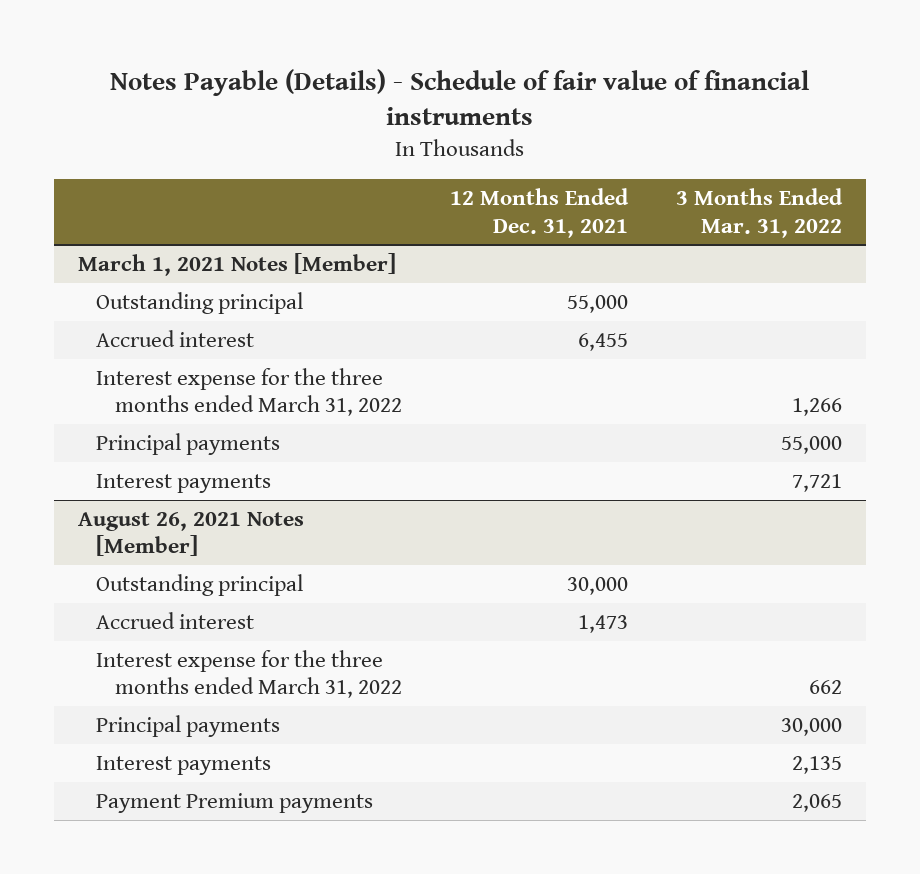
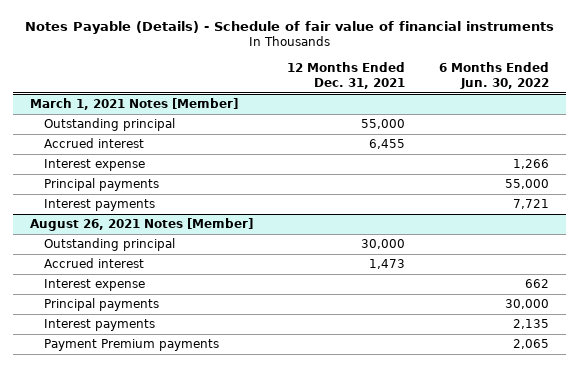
- | 12 Months Ended Dec. 31, 2021 | 3 Months Ended Mar. 31, 2022
+ | 12 Months Ended Dec. 31, 2021 | 6 Months Ended Jun. 30, 2022
@ March 1, 2021 Notes [Member]
- Interest expense for the three months ended March 31, 2022 | | 1,266
+ Interest expense | | 1,266
@ August 26, 2021 Notes [Member]
- Interest expense for the three months ended March 31, 2022 | | 662
+ Interest expense | | 662

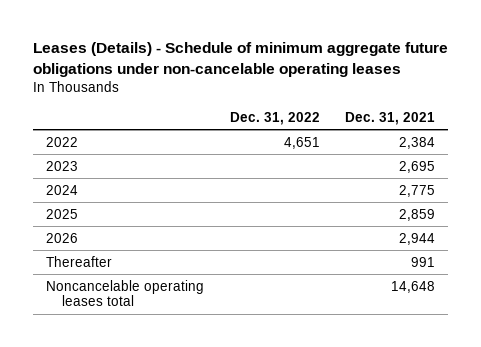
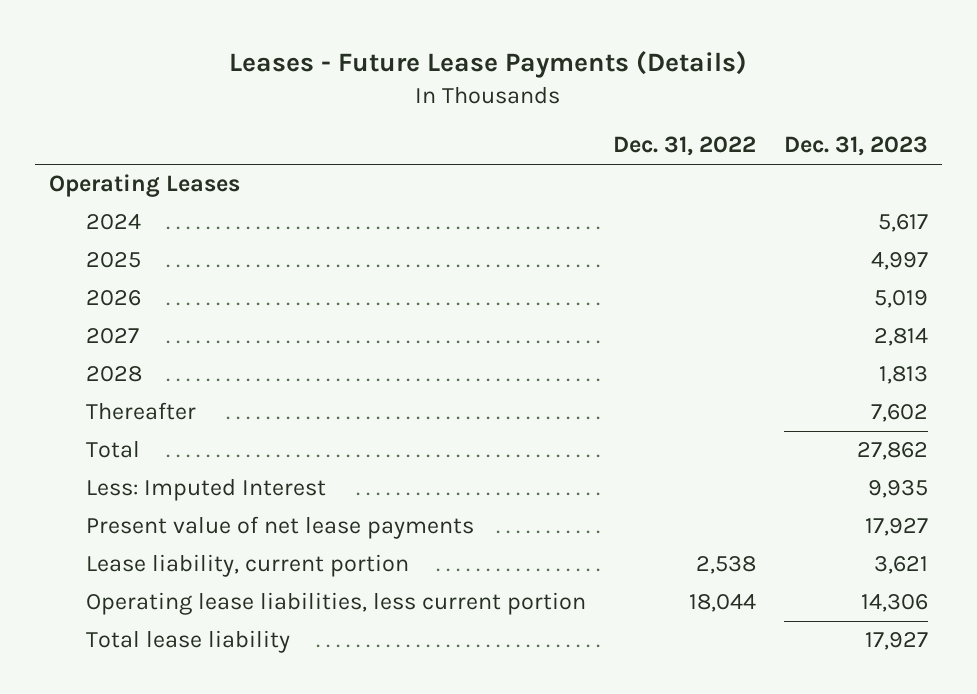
- Leases (Details) - Schedule of minimum aggregate future obligations under non-cancelable operating leases
+ Leases - Future Lease Payments (Details)
- | Dec. 31, 2022 | Dec. 31, 2021
+ | Dec. 31, 2022 | Dec. 31, 2023
- 2022 | 4,651 | 2,384
- 2023 | | 2,695
+ Operating Leases
+ 2027 | | 2,814
+ 2028 | | 1,813
- Noncancelable operating leases total | | 14,648
+ Total | | 27,862
+ Less: Imputed Interest | | 9,935
+ Present value of net lease payments | | 17,927
+ Lease liability, current portion | 2,538 | 3,621
+ Operating lease liabilities, less current portion | 18,044 | 14,306
+ Total lease liability | | 17,927

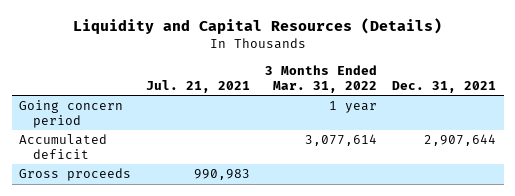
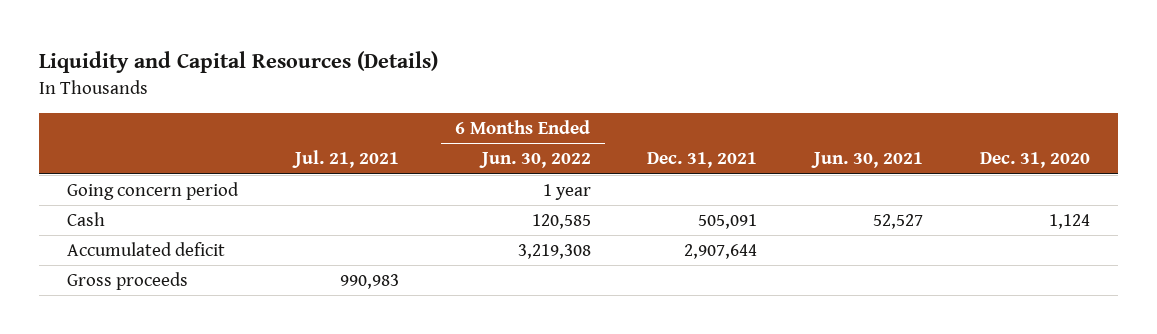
- | Jul. 21, 2021 | 3 Months Ended Mar. 31, 2022 | Dec. 31, 2021
+ | Jul. 21, 2021 | 6 Months Ended Jun. 30, 2022 | Dec. 31, 2021 | Jun. 30, 2021 | Dec. 31, 2020
+ Cash | | 120,585 | 505,091 | 52,527 | 1,124

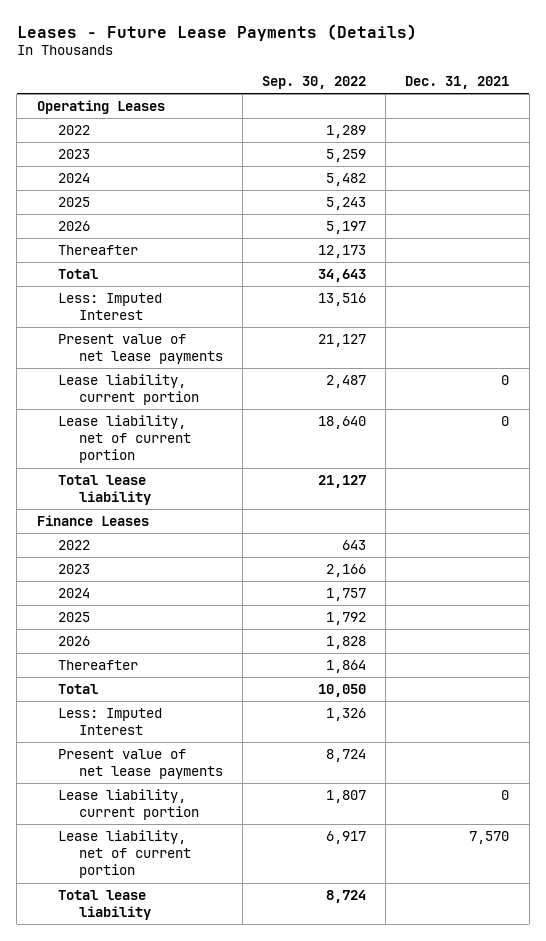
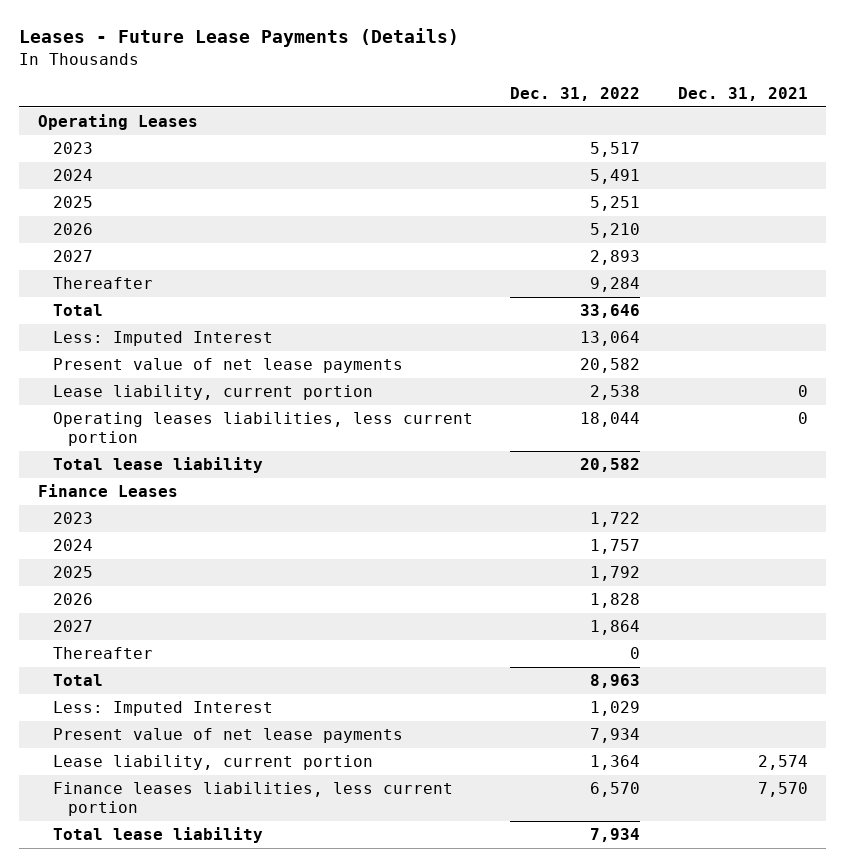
- | Sep. 30, 2022 | Dec. 31, 2021
+ | Dec. 31, 2022 | Dec. 31, 2021
- 2022 | 1,289 |
+ 2027 | 2,893 |
- Lease liability, net of current portion | 18,640 | 0
+ Operating leases liabilities, less current portion | 18,044 | 0
- 2022 | 643 |
+ 2027 | 1,864 |
- Lease liability, current portion | 1,807 | 0
- Lease liability, net of current portion | 6,917 | 7,570
+ Lease liability, current portion | 1,364 | 2,574
+ Finance leases liabilities, less current portion | 6,570 | 7,570

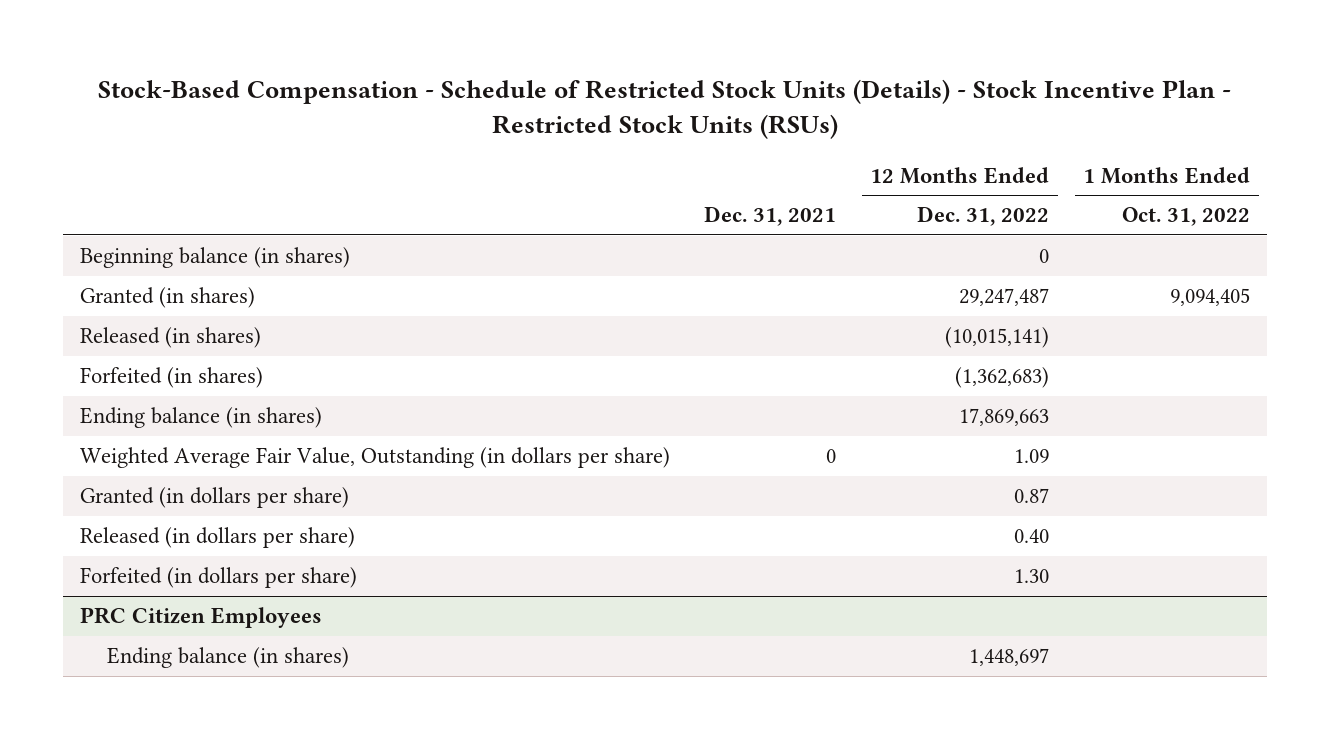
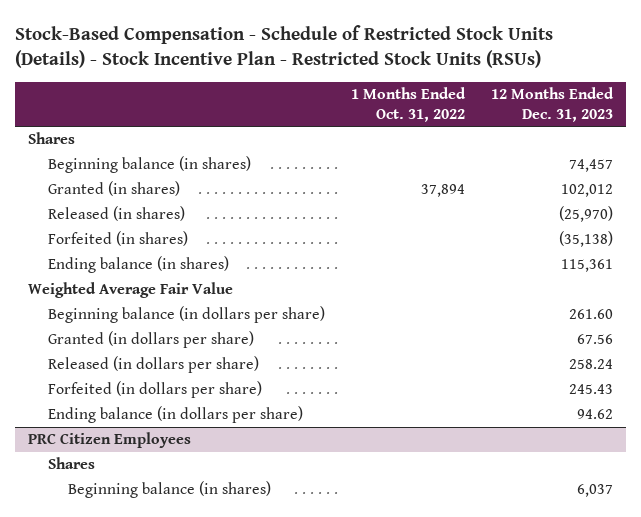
- | Dec. 31, 2021 | 12 Months Ended Dec. 31, 2022 | 1 Months Ended Oct. 31, 2022
+ | 1 Months Ended Oct. 31, 2022 | 12 Months Ended Dec. 31, 2023
+ Shares
- Granted (in shares) | | 29,247,487 | 9,094,405
+ Granted (in shares) | 37,894 | 102,012
- Weighted Average Fair Value, Outstanding (in dollars per share) | 0 | 1.09 |
+ Weighted Average Fair Value
+ Beginning balance (in dollars per share) | | 261.60
+ Ending balance (in dollars per share) | | 94.62
@ PRC Citizen Employees
- Ending balance (in shares) | | 1,448,697 |
+ Shares
+ Beginning balance (in shares) | | 6,037

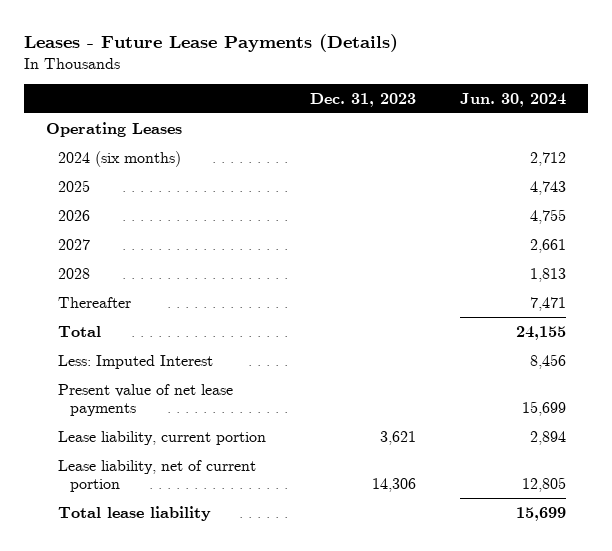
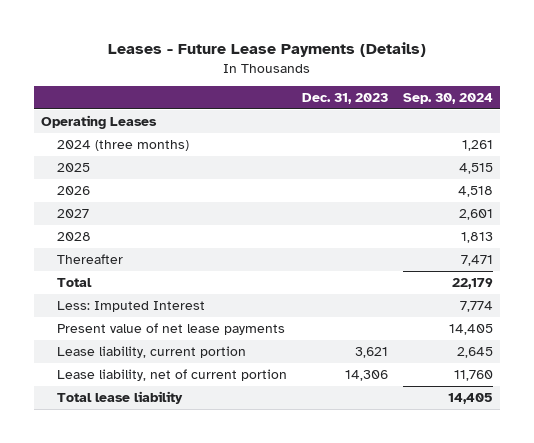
- | Dec. 31, 2023 | Jun. 30, 2024
+ | Dec. 31, 2023 | Sep. 30, 2024
- 2024 (six months) | | 2,712
+ 2024 (three months) | | 1,261

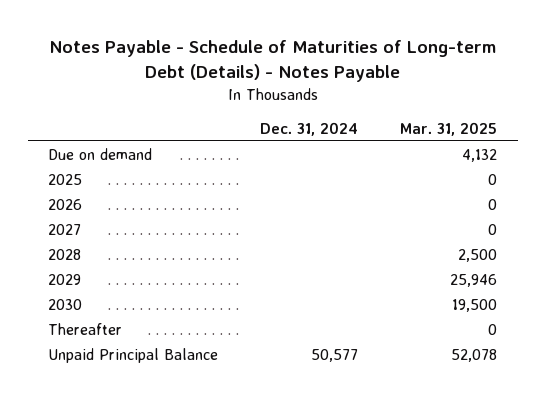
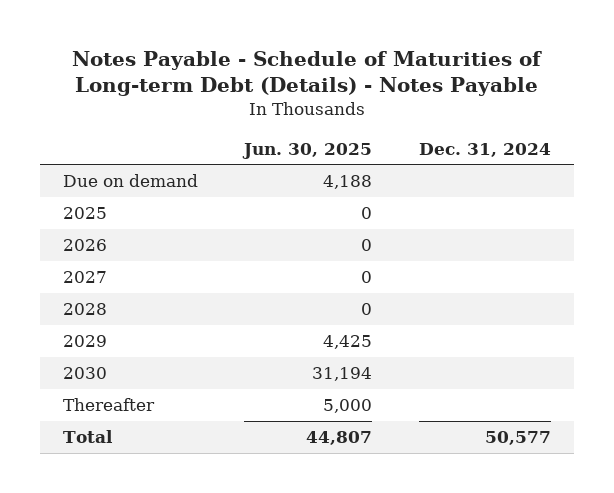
- | Dec. 31, 2024 | Mar. 31, 2025
+ | Jun. 30, 2025 | Dec. 31, 2024
- Unpaid Principal Balance | 50,577 | 52,078
+ Total | 44,807 | 50,577

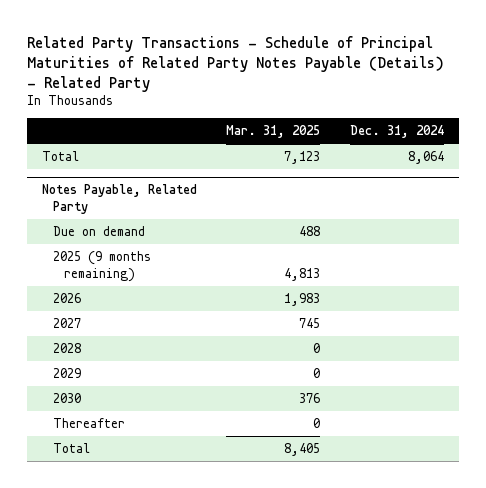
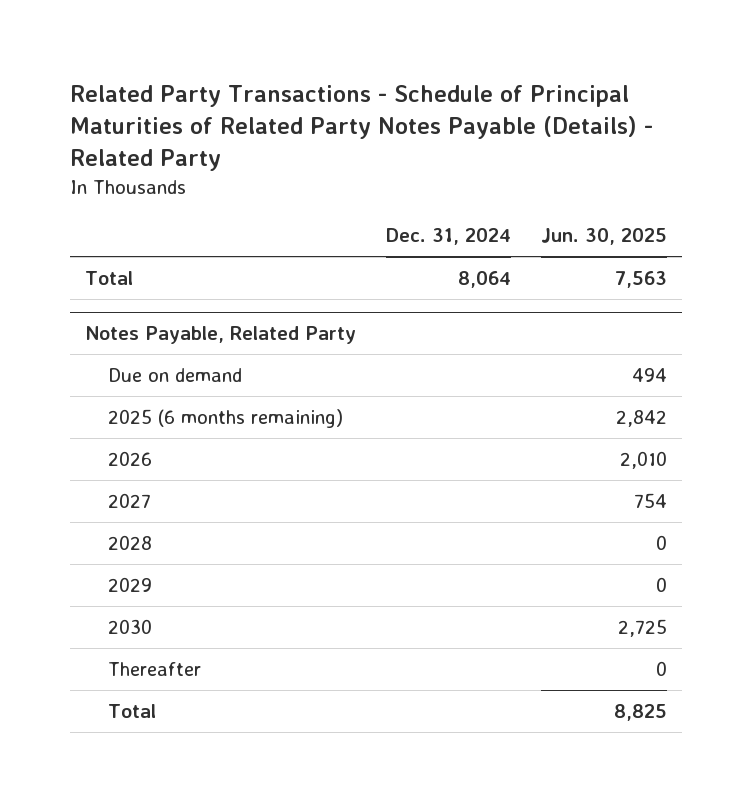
- | Mar. 31, 2025 | Dec. 31, 2024
+ | Dec. 31, 2024 | Jun. 30, 2025
@ Notes Payable, Related Party
- 2025 (9 months remaining) | 4,813 |
+ 2025 (6 months remaining) | | 2,842

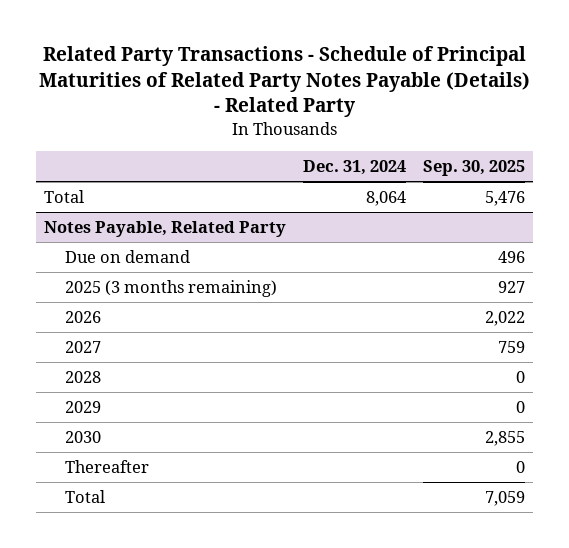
- | Dec. 31, 2024 | Jun. 30, 2025
+ | Dec. 31, 2024 | Sep. 30, 2025
@ Notes Payable, Related Party
- 2025 (6 months remaining) | | 2,842
+ 2025 (3 months remaining) | | 927

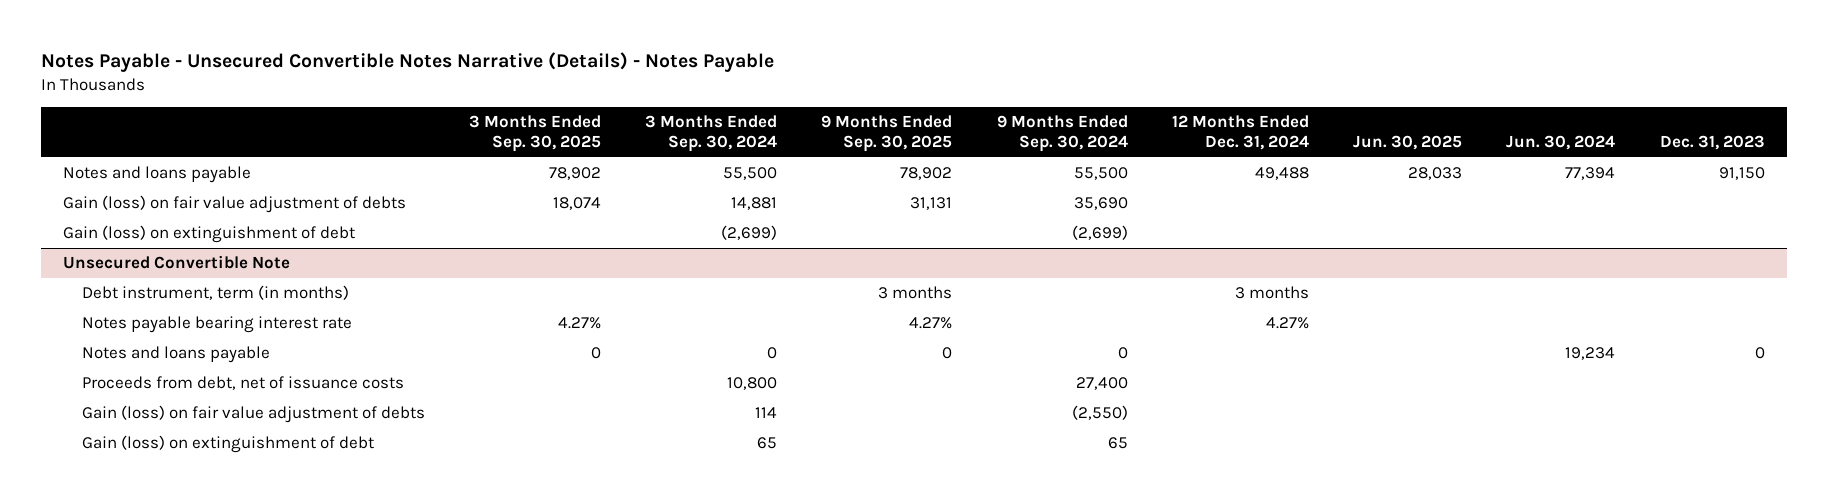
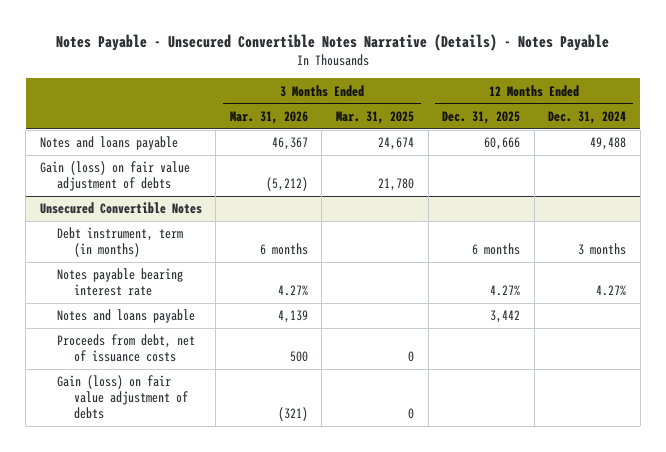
- | 3 Months Ended Sep. 30, 2025 | 3 Months Ended Sep. 30, 2024 | 9 Months Ended Sep. 30, 2025 | 9 Months Ended Sep. 30, 2024 | 12 Months Ended Dec. 31, 2024 | Jun. 30, 2025 | Jun. 30, 2024 | Dec. 31, 2023
+ | 3 Months Ended Mar. 31, 2026 | 3 Months Ended Mar. 31, 2025 | 12 Months Ended Dec. 31, 2025 | 12 Months Ended Dec. 31, 2024
- Gain (loss) on extinguishment of debt | | (2,699) | | (2,699) | | | |
- Unsecured Convertible Note
+ Unsecured Convertible Notes
- Gain (loss) on extinguishment of debt | | 65 | | 65 | | | |

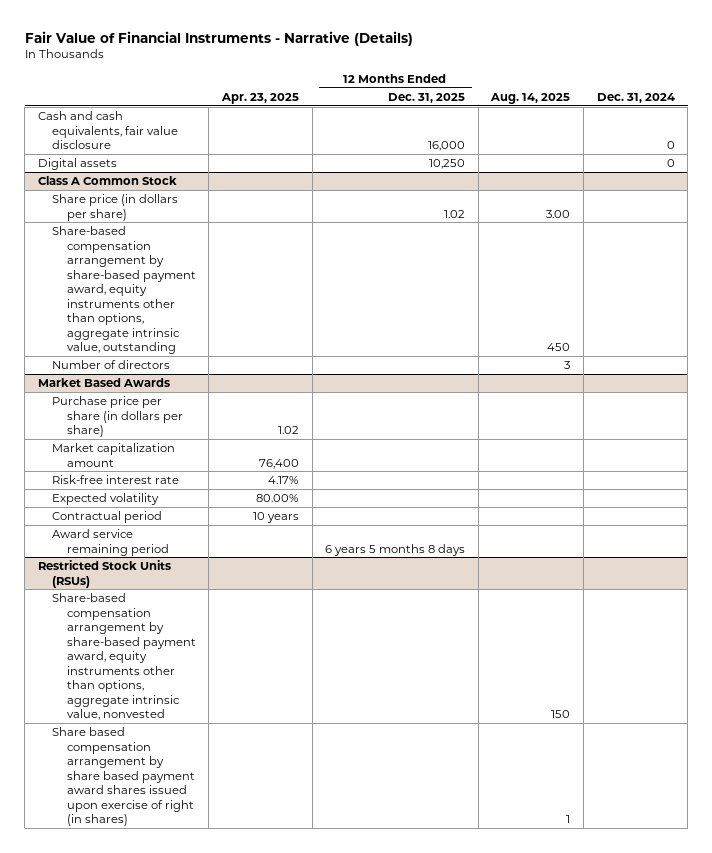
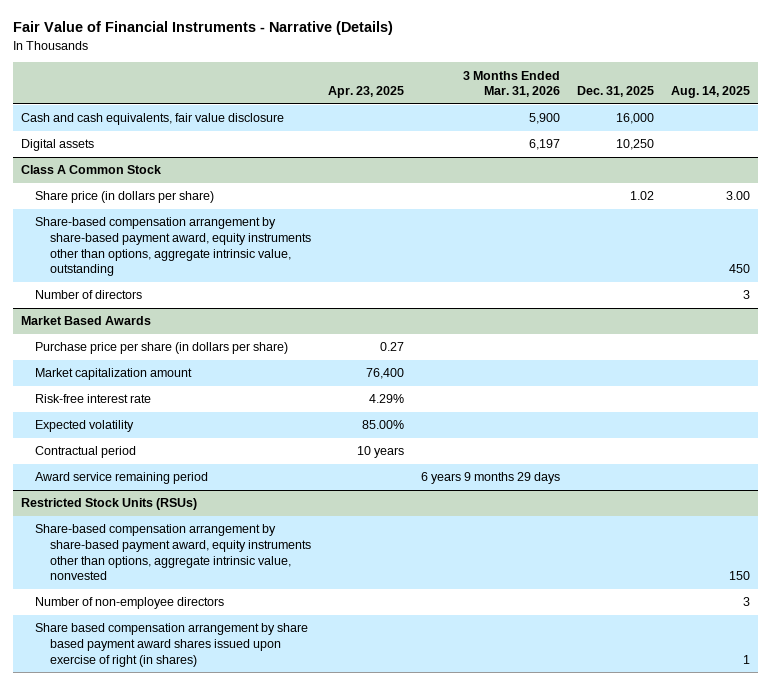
- | Apr. 23, 2025 | 12 Months Ended Dec. 31, 2025 | Aug. 14, 2025 | Dec. 31, 2024
+ | Apr. 23, 2025 | 3 Months Ended Mar. 31, 2026 | Dec. 31, 2025 | Aug. 14, 2025
@ Market Based Awards
- Purchase price per share (in dollars per share) | 1.02 | | |
+ Purchase price per share (in dollars per share) | 0.27 | | |
- Risk-free interest rate | 4.17% | | |
- Expected volatility | 80.00% | | |
+ Risk-free interest rate | 4.29% | | |
+ Expected volatility | 85.00% | | |
@ Restricted Stock Units (RSUs)
+ Number of non-employee directors | | | | 3

